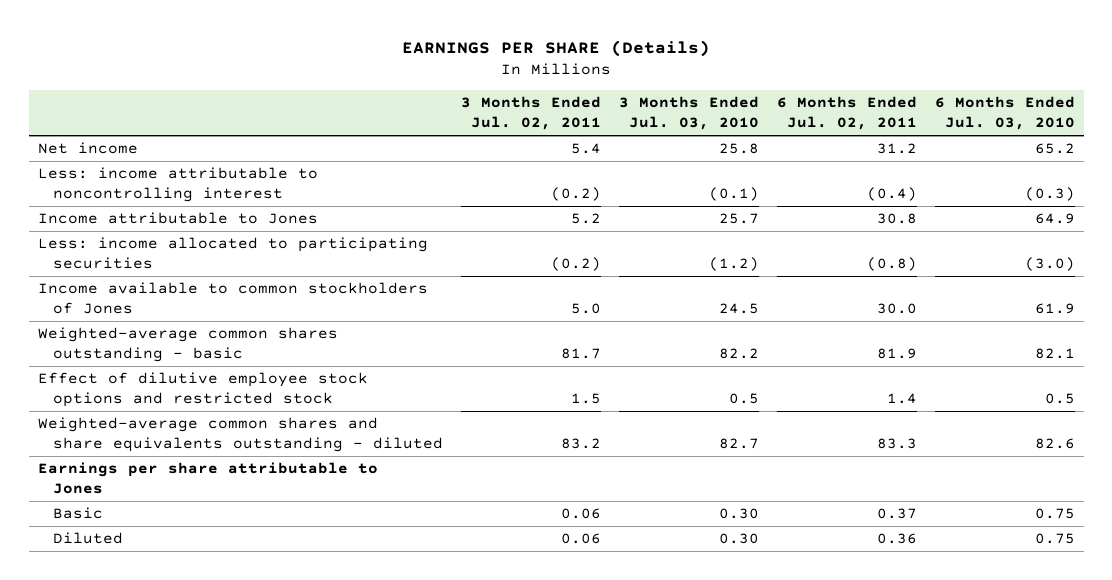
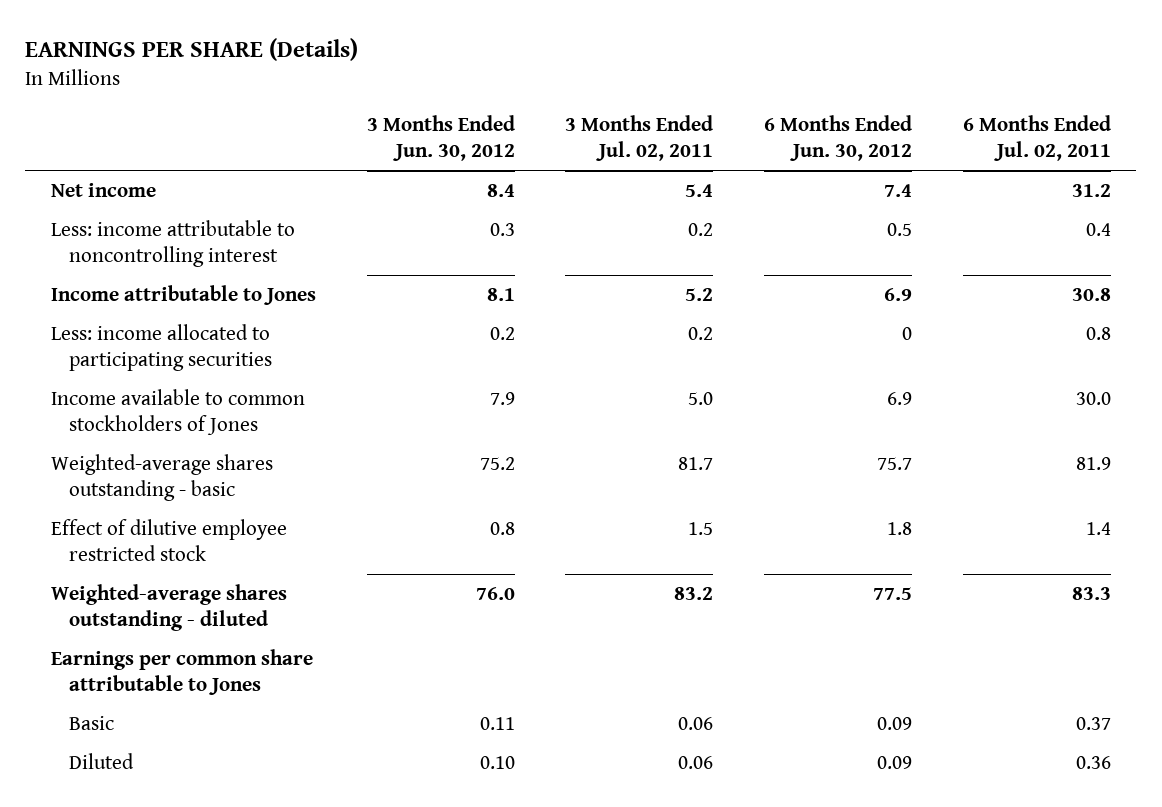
- | 3 Months Ended Jul. 02, 2011 | 3 Months Ended Jul. 03, 2010 | 6 Months Ended Jul. 02, 2011 | 6 Months Ended Jul. 03, 2010
+ | 3 Months Ended Jun. 30, 2012 | 3 Months Ended Jul. 02, 2011 | 6 Months Ended Jun. 30, 2012 | 6 Months Ended Jul. 02, 2011
- Less: income attributable to noncontrolling interest | (0.2) | (0.1) | (0.4) | (0.3)
+ Less: income attributable to noncontrolling interest | 0.3 | 0.2 | 0.5 | 0.4
- Less: income allocated to participating securities | (0.2) | (1.2) | (0.8) | (3.0)
+ Less: income allocated to participating securities | 0.2 | 0.2 | 0 | 0.8
- Weighted-average common shares outstanding - basic | 81.7 | 82.2 | 81.9 | 82.1
- Effect of dilutive employee stock options and restricted stock | 1.5 | 0.5 | 1.4 | 0.5
- Weighted-average common shares and share equivalents outstanding - diluted | 83.2 | 82.7 | 83.3 | 82.6
- Earnings per share attributable to Jones
+ Weighted-average shares outstanding - basic | 75.2 | 81.7 | 75.7 | 81.9
+ Effect of dilutive employee restricted stock | 0.8 | 1.5 | 1.8 | 1.4
+ Weighted-average shares outstanding - diluted | 76.0 | 83.2 | 77.5 | 83.3
+ Earnings per common share attributable to Jones

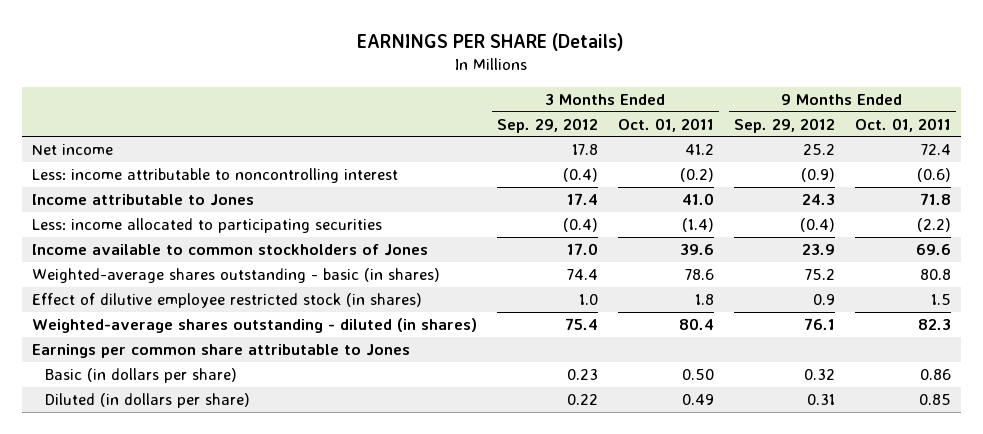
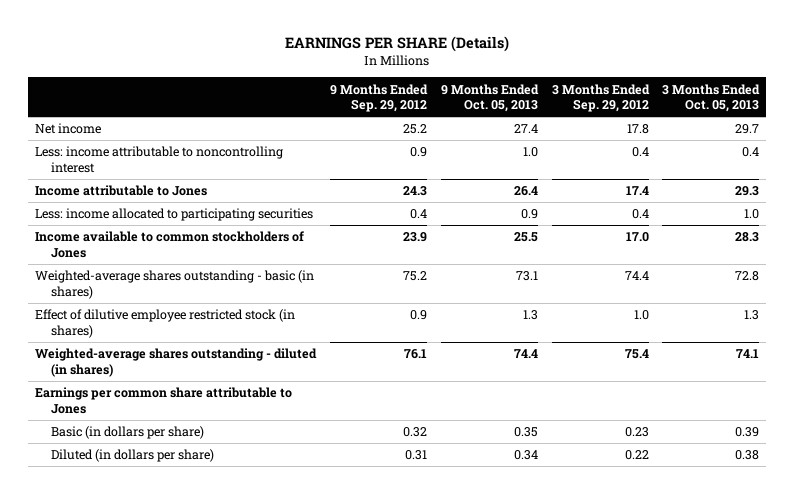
- | 3 Months Ended Sep. 29, 2012 | 3 Months Ended Oct. 01, 2011 | 9 Months Ended Sep. 29, 2012 | 9 Months Ended Oct. 01, 2011
+ | 9 Months Ended Sep. 29, 2012 | 9 Months Ended Oct. 05, 2013 | 3 Months Ended Sep. 29, 2012 | 3 Months Ended Oct. 05, 2013
- Less: income attributable to noncontrolling interest | (0.4) | (0.2) | (0.9) | (0.6)
+ Less: income attributable to noncontrolling interest | 0.9 | 1.0 | 0.4 | 0.4
- Less: income allocated to participating securities | (0.4) | (1.4) | (0.4) | (2.2)
+ Less: income allocated to participating securities | 0.4 | 0.9 | 0.4 | 1.0

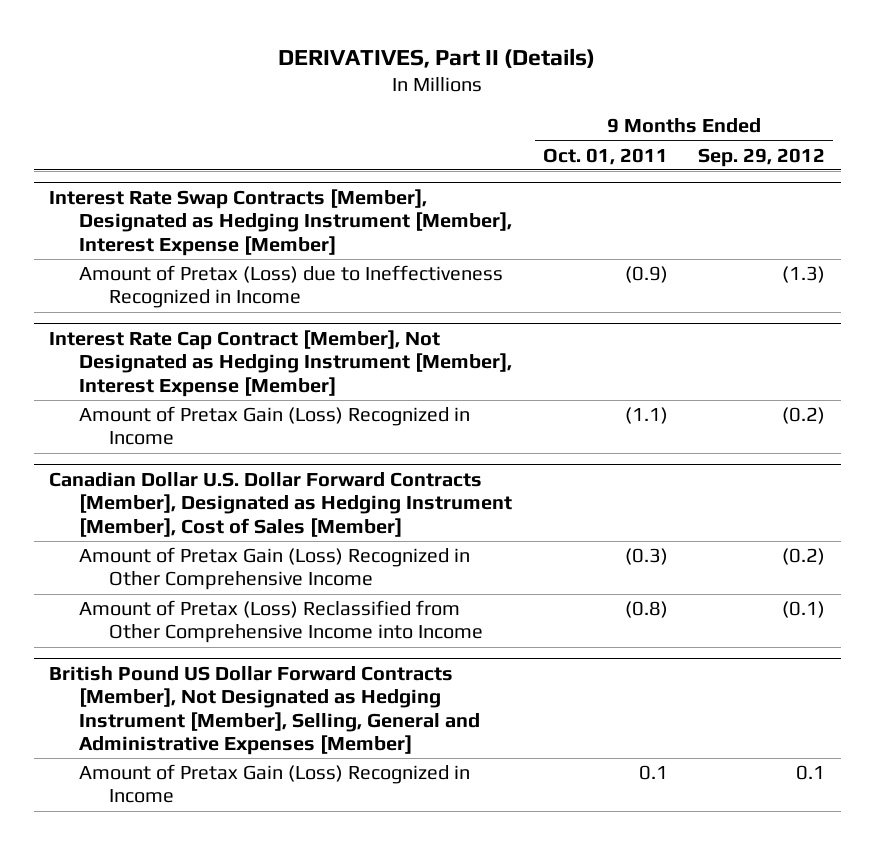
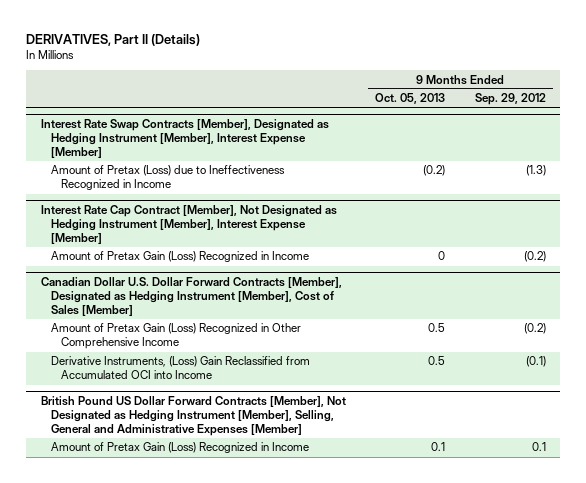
- | 9 Months Ended Oct. 01, 2011 | 9 Months Ended Sep. 29, 2012
+ | 9 Months Ended Oct. 05, 2013 | 9 Months Ended Sep. 29, 2012
@ Canadian Dollar U.S. Dollar Forward Contracts [Member], Designated as Hedging Instrument [Member], Cost of Sales [Member]
- Amount of Pretax (Loss) Reclassified from Other Comprehensive Income into Income | (0.8) | (0.1)
+ Derivative Instruments, (Loss) Gain Reclassified from Accumulated OCI into Income | 0.5 | (0.1)

